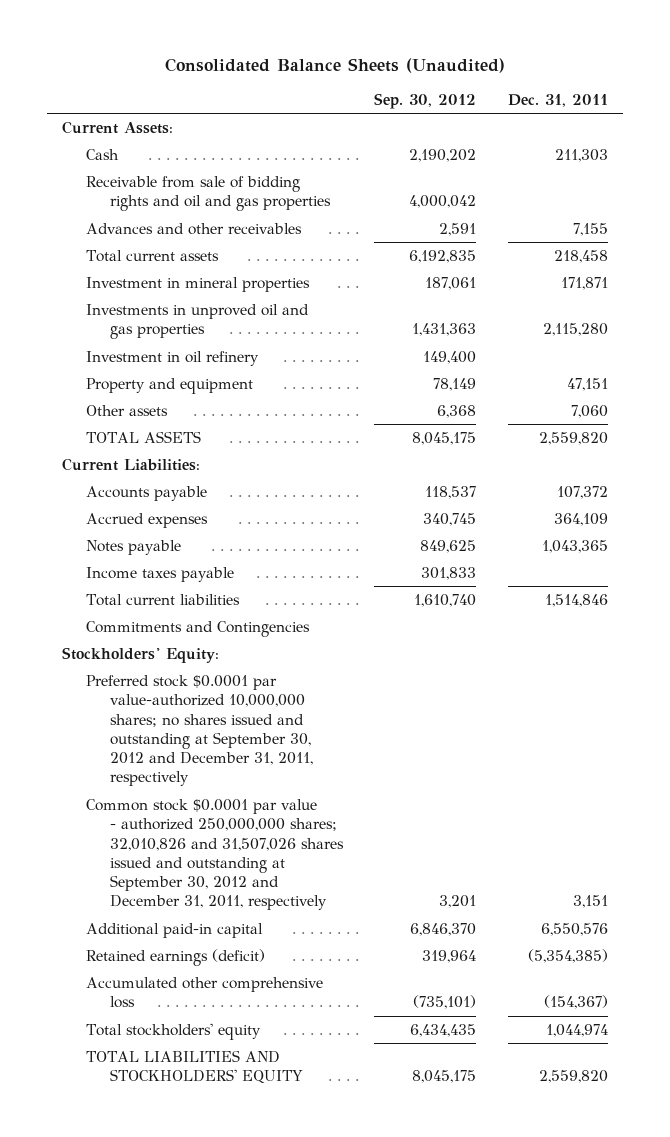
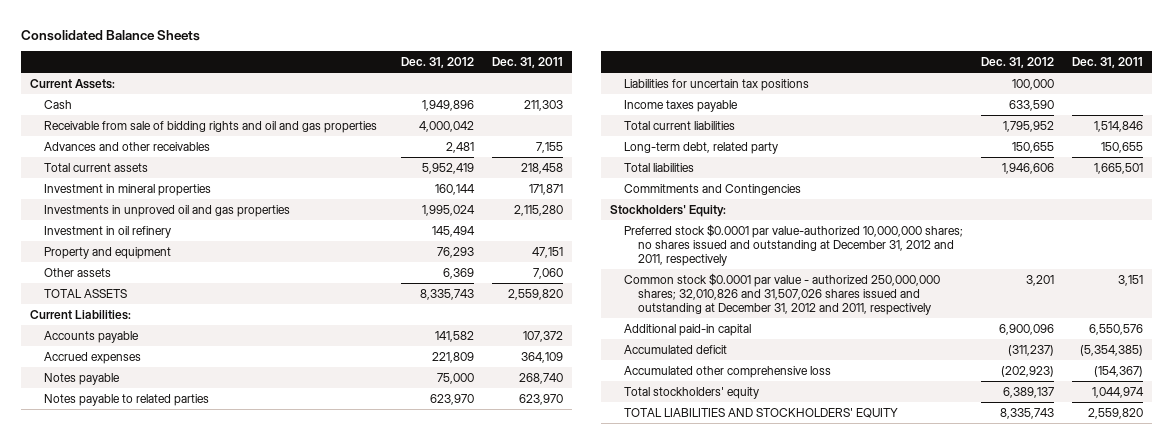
- Consolidated Balance Sheets (Unaudited)
+ Consolidated Balance Sheets
- | Sep. 30, 2012 | Dec. 31, 2011
+ | Dec. 31, 2012 | Dec. 31, 2011
- Notes payable | 849,625 | 1,043,365
+ Notes payable | 75,000 | 268,740
+ Notes payable to related parties | 623,970 | 623,970
+ Liabilities for uncertain tax positions | 100,000 |
+ Long-term debt, related party | 150,655 | 150,655
+ Total liabilities | 1,946,606 | 1,665,501
- Preferred stock $0.0001 par value-authorized 10,000,000 shares; no shares issued and outstanding at September 30, 2012 and December 31, 2011, respectively
- Common stock $0.0001 par value - authorized 250,000,000 shares; 32,010,826 and 31,507,026 shares issued and outstanding at September 30, 2012 and December 31, 2011, respectively | 3,201 | 3,151
+ Preferred stock $0.0001 par value-authorized 10,000,000 shares; no shares issued and outstanding at December 31, 2012 and 2011, respectively
+ Common stock $0.0001 par value - authorized 250,000,000 shares; 32,010,826 and 31,507,026 shares issued and outstanding at December 31, 2012 and 2011, respectively | 3,201 | 3,151
- Retained earnings (deficit) | 319,964 | (5,354,385)
+ Accumulated deficit | (311,237) | (5,354,385)

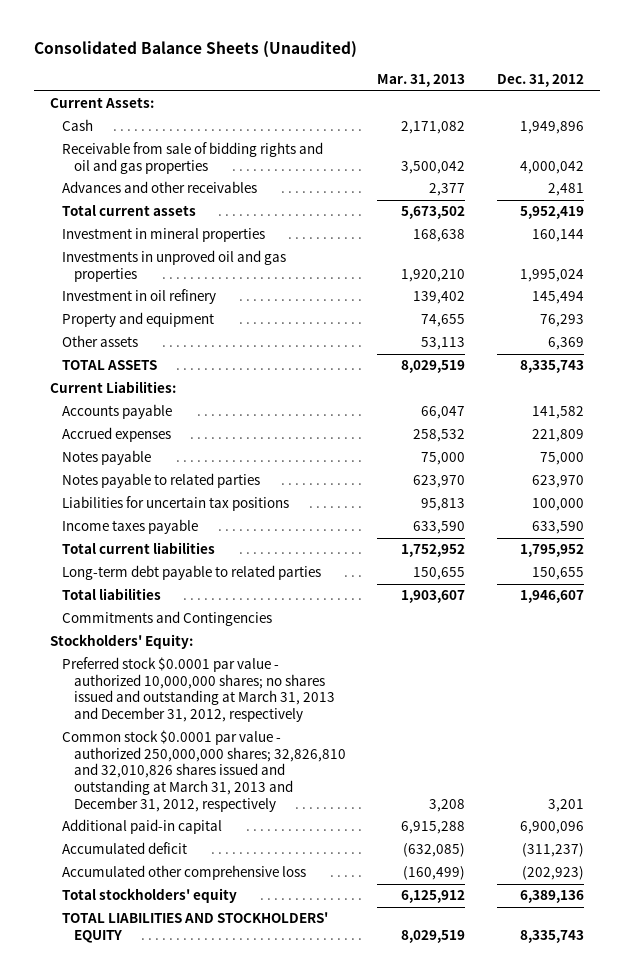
- Consolidated Balance Sheets
+ Consolidated Balance Sheets (Unaudited)
- | Dec. 31, 2012 | Dec. 31, 2011
+ | Mar. 31, 2013 | Dec. 31, 2012
- Long-term debt, related party | 150,655 | 150,655
- Total liabilities | 1,946,606 | 1,665,501
+ Long-term debt payable to related parties | 150,655 | 150,655
+ Total liabilities | 1,903,607 | 1,946,607
- Preferred stock $0.0001 par value-authorized 10,000,000 shares; no shares issued and outstanding at December 31, 2012 and 2011, respectively
- Common stock $0.0001 par value - authorized 250,000,000 shares; 32,010,826 and 31,507,026 shares issued and outstanding at December 31, 2012 and 2011, respectively | 3,201 | 3,151
+ Preferred stock $0.0001 par value - authorized 10,000,000 shares; no shares issued and outstanding at March 31, 2013 and December 31, 2012, respectively
+ Common stock $0.0001 par value - authorized 250,000,000 shares; 32,826,810 and 32,010,826 shares issued and outstanding at March 31, 2013 and December 31, 2012, respectively | 3,208 | 3,201
- Total stockholders' equity | 6,389,137 | 1,044,974
+ Total stockholders' equity | 6,125,912 | 6,389,136

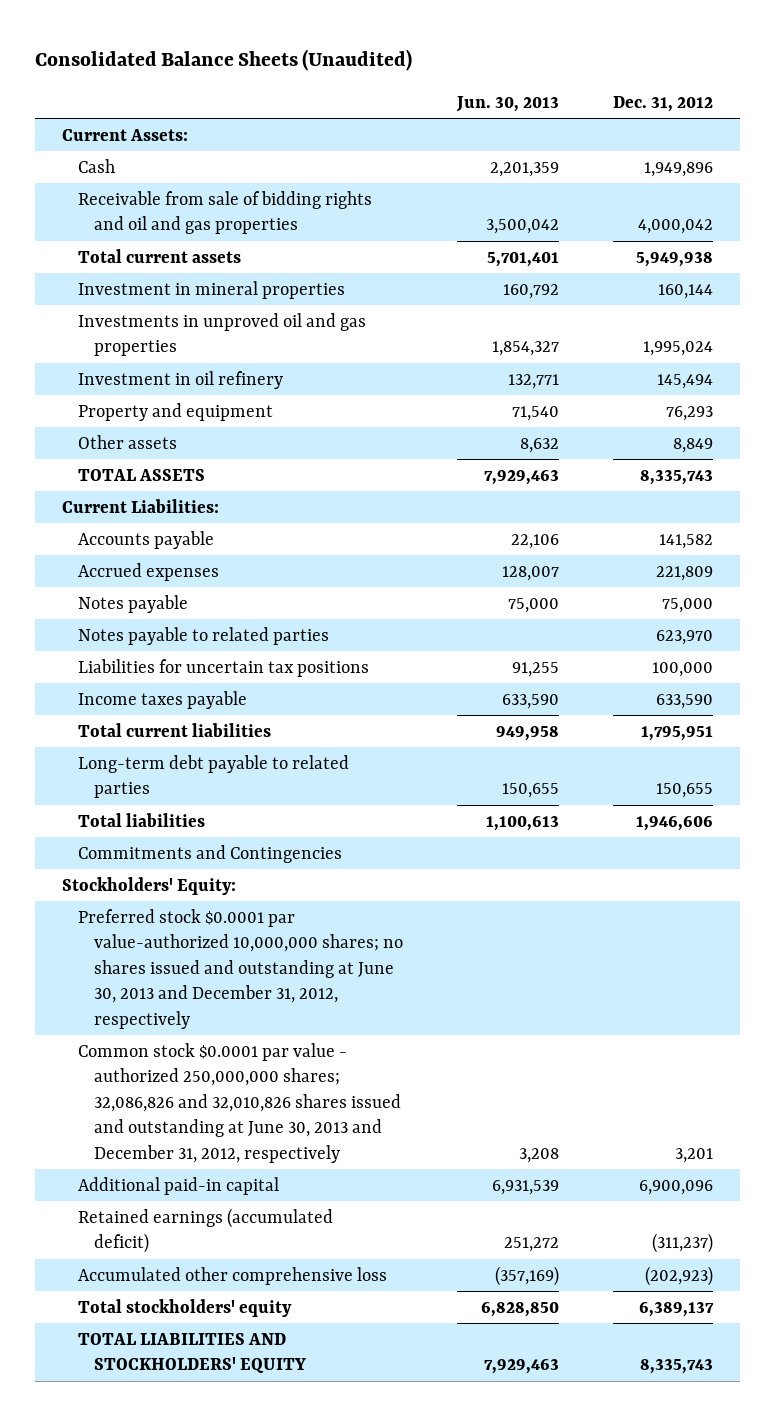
- | Mar. 31, 2013 | Dec. 31, 2012
+ | Jun. 30, 2013 | Dec. 31, 2012
- Advances and other receivables | 2,377 | 2,481
- Total current assets | 5,673,502 | 5,952,419
+ Total current assets | 5,701,401 | 5,949,938
- Other assets | 53,113 | 6,369
+ Other assets | 8,632 | 8,849
- Total current liabilities | 1,752,952 | 1,795,952
+ Total current liabilities | 949,958 | 1,795,951
- Total liabilities | 1,903,607 | 1,946,607
+ Total liabilities | 1,100,613 | 1,946,606
- Preferred stock $0.0001 par value - authorized 10,000,000 shares; no shares issued and outstanding at March 31, 2013 and December 31, 2012, respectively
- Common stock $0.0001 par value - authorized 250,000,000 shares; 32,826,810 and 32,010,826 shares issued and outstanding at March 31, 2013 and December 31, 2012, respectively | 3,208 | 3,201
+ Preferred stock $0.0001 par value-authorized 10,000,000 shares; no shares issued and outstanding at June 30, 2013 and December 31, 2012, respectively
+ Common stock $0.0001 par value - authorized 250,000,000 shares; 32,086,826 and 32,010,826 shares issued and outstanding at June 30, 2013 and December 31, 2012, respectively | 3,208 | 3,201
- Accumulated deficit | (632,085) | (311,237)
+ Retained earnings (accumulated deficit) | 251,272 | (311,237)
- Total stockholders' equity | 6,125,912 | 6,389,136
+ Total stockholders' equity | 6,828,850 | 6,389,137

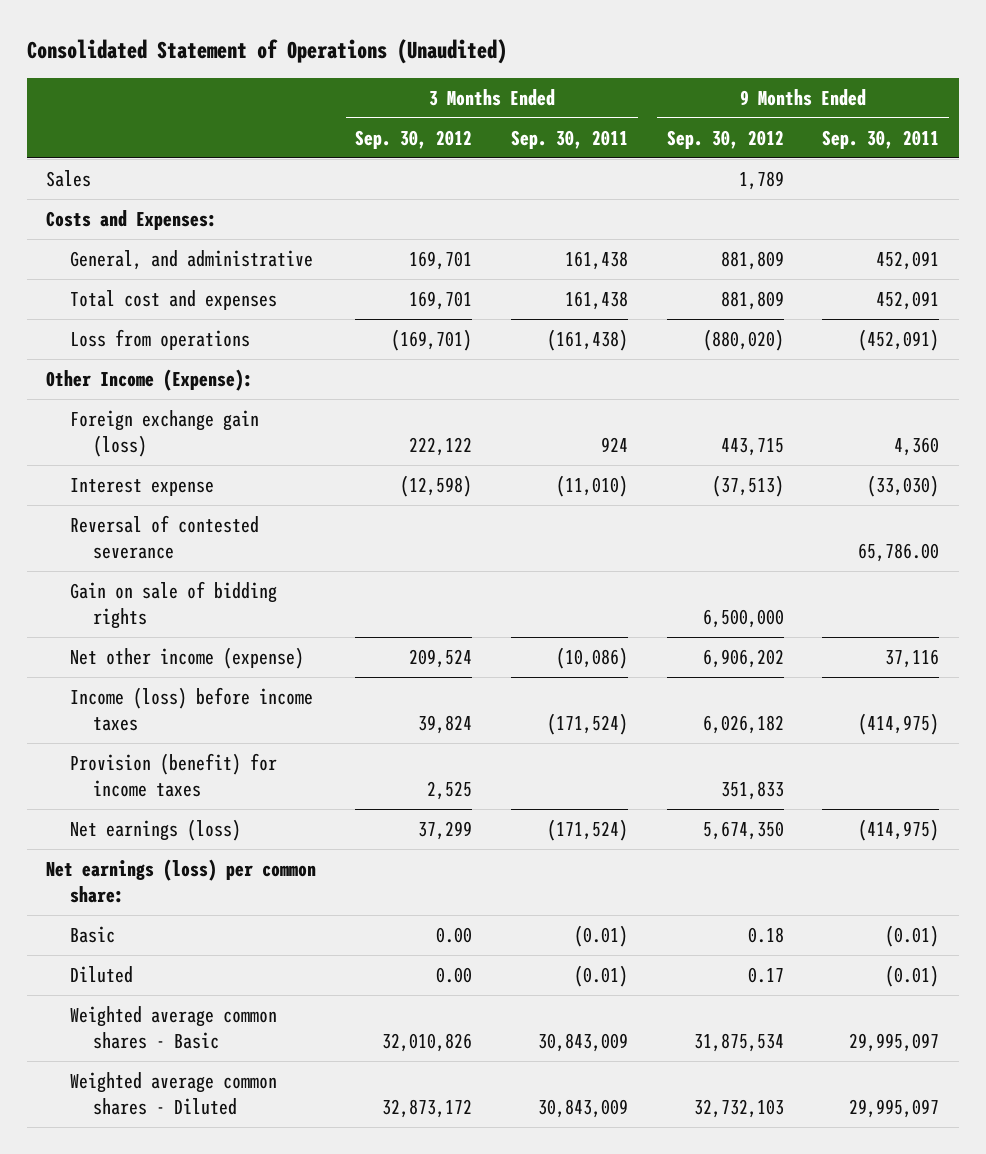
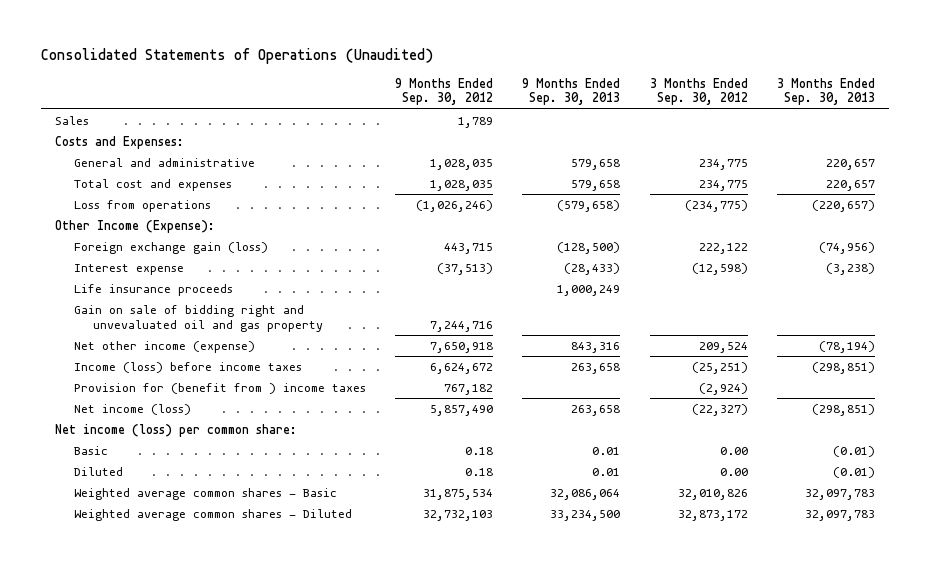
- Consolidated Statement of Operations (Unaudited)
+ Consolidated Statements of Operations (Unaudited)
- | 3 Months Ended Sep. 30, 2012 | 3 Months Ended Sep. 30, 2011 | 9 Months Ended Sep. 30, 2012 | 9 Months Ended Sep. 30, 2011
+ | 9 Months Ended Sep. 30, 2012 | 9 Months Ended Sep. 30, 2013 | 3 Months Ended Sep. 30, 2012 | 3 Months Ended Sep. 30, 2013
- General, and administrative | 169,701 | 161,438 | 881,809 | 452,091
- Total cost and expenses | 169,701 | 161,438 | 881,809 | 452,091
- Loss from operations | (169,701) | (161,438) | (880,020) | (452,091)
+ General and administrative | 1,028,035 | 579,658 | 234,775 | 220,657
+ Total cost and expenses | 1,028,035 | 579,658 | 234,775 | 220,657
+ Loss from operations | (1,026,246) | (579,658) | (234,775) | (220,657)
- Reversal of contested severance | | | | 65,786.00
- Gain on sale of bidding rights | | | 6,500,000 |
- Net other income (expense) | 209,524 | (10,086) | 6,906,202 | 37,116
- Income (loss) before income taxes | 39,824 | (171,524) | 6,026,182 | (414,975)
- Provision (benefit) for income taxes | 2,525 | | 351,833 |
- Net earnings (loss) | 37,299 | (171,524) | 5,674,350 | (414,975)
- Net earnings (loss) per common share:
+ Life insurance proceeds | | 1,000,249 | |
+ Gain on sale of bidding right and unvevaluated oil and gas property | 7,244,716 | | |
+ Net other income (expense) | 7,650,918 | 843,316 | 209,524 | (78,194)
+ Income (loss) before income taxes | 6,624,672 | 263,658 | (25,251) | (298,851)
+ Provision for (benefit from ) income taxes | 767,182 | | (2,924) |
+ Net income (loss) | 5,857,490 | 263,658 | (22,327) | (298,851)
+ Net income (loss) per common share:
- Diluted | 0.00 | (0.01) | 0.17 | (0.01)
+ Diluted | 0.18 | 0.01 | 0.00 | (0.01)

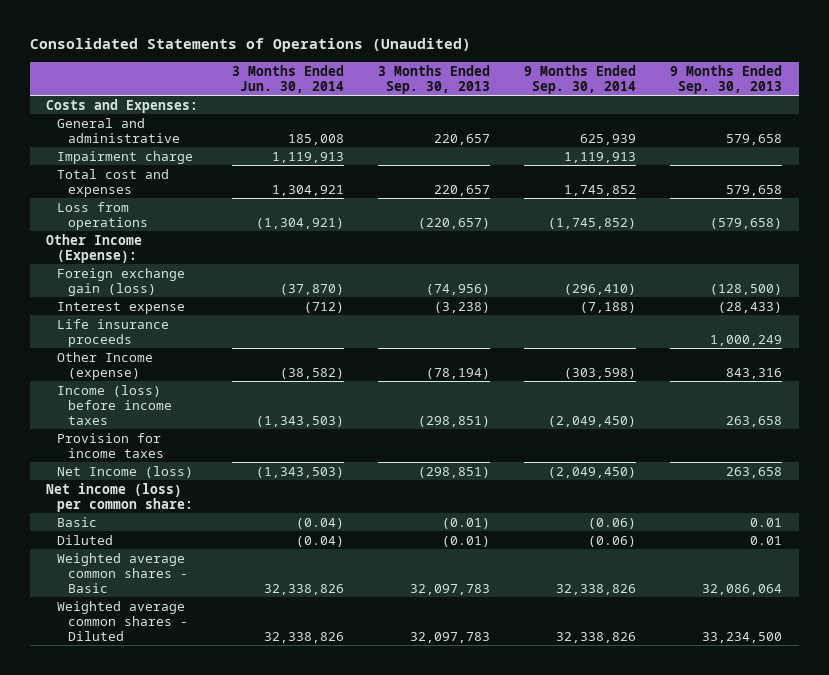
- | 9 Months Ended Sep. 30, 2012 | 9 Months Ended Sep. 30, 2013 | 3 Months Ended Sep. 30, 2012 | 3 Months Ended Sep. 30, 2013
+ | 3 Months Ended Jun. 30, 2014 | 3 Months Ended Sep. 30, 2013 | 9 Months Ended Sep. 30, 2014 | 9 Months Ended Sep. 30, 2013
- Sales | 1,789 | | |
+ Impairment charge | 1,119,913 | | 1,119,913 |
- Gain on sale of bidding right and unvevaluated oil and gas property | 7,244,716 | | |
- Net other income (expense) | 7,650,918 | 843,316 | 209,524 | (78,194)
+ Other Income (expense) | (38,582) | (78,194) | (303,598) | 843,316
- Provision for (benefit from ) income taxes | 767,182 | | (2,924) |
- Net income (loss) | 5,857,490 | 263,658 | (22,327) | (298,851)
+ Provision for income taxes
+ Net Income (loss) | (1,343,503) | (298,851) | (2,049,450) | 263,658

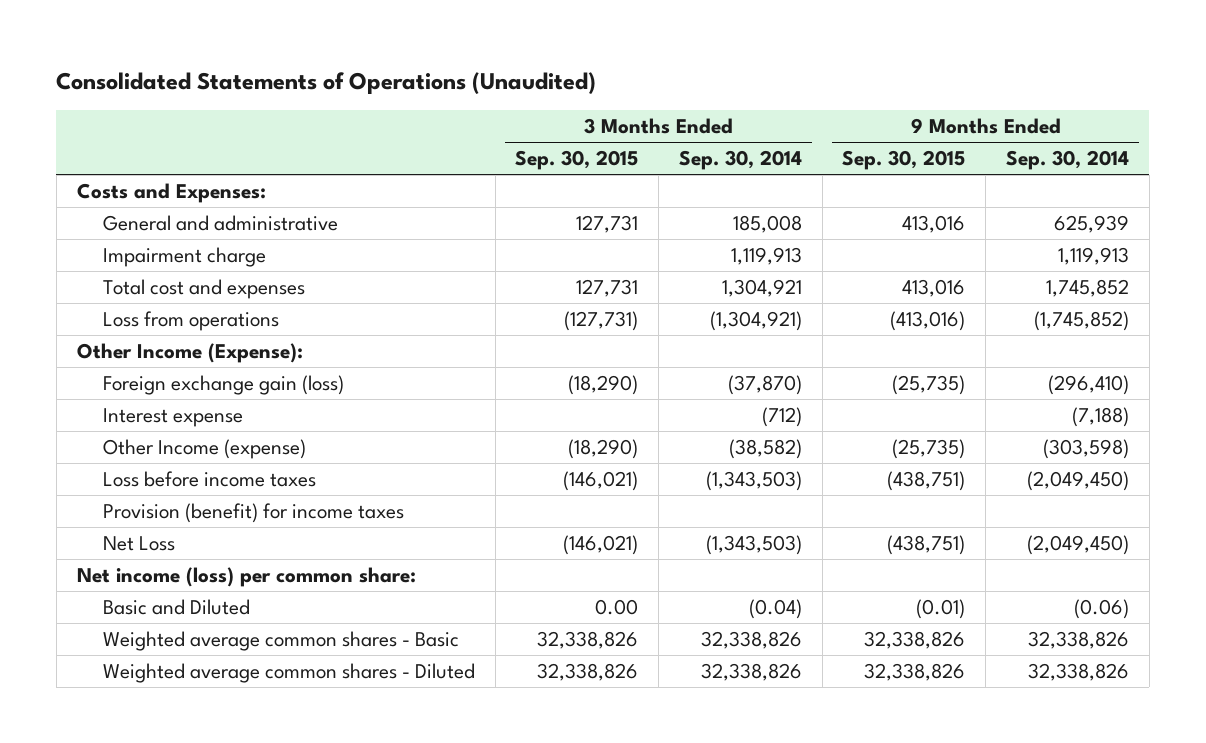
- | 3 Months Ended Jun. 30, 2014 | 3 Months Ended Sep. 30, 2013 | 9 Months Ended Sep. 30, 2014 | 9 Months Ended Sep. 30, 2013
+ | 3 Months Ended Sep. 30, 2015 | 3 Months Ended Sep. 30, 2014 | 9 Months Ended Sep. 30, 2015 | 9 Months Ended Sep. 30, 2014
- Life insurance proceeds | | | | 1,000,249
- Income (loss) before income taxes | (1,343,503) | (298,851) | (2,049,450) | 263,658
- Provision for income taxes
- Net Income (loss) | (1,343,503) | (298,851) | (2,049,450) | 263,658
+ Loss before income taxes | (146,021) | (1,343,503) | (438,751) | (2,049,450)
+ Provision (benefit) for income taxes
+ Net Loss | (146,021) | (1,343,503) | (438,751) | (2,049,450)
- Basic | (0.04) | (0.01) | (0.06) | 0.01
- Diluted | (0.04) | (0.01) | (0.06) | 0.01
+ Basic and Diluted | 0.00 | (0.04) | (0.01) | (0.06)

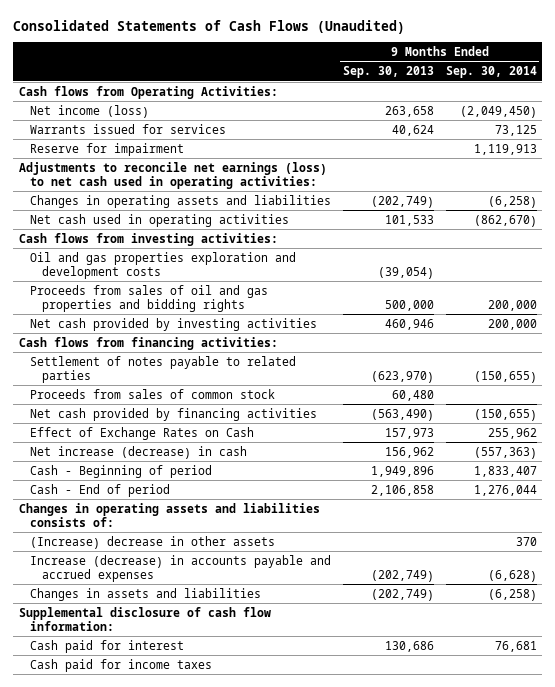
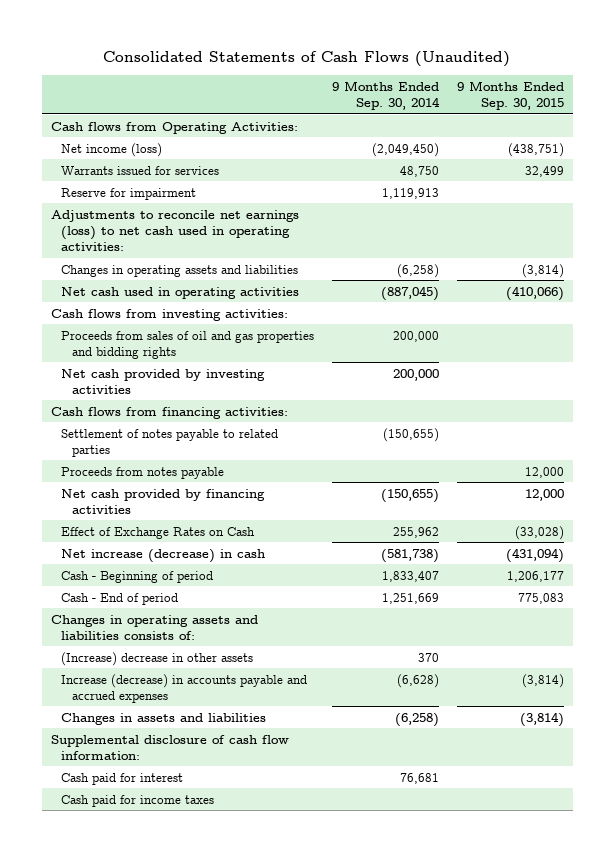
- | 9 Months Ended Sep. 30, 2013 | 9 Months Ended Sep. 30, 2014
+ | 9 Months Ended Sep. 30, 2014 | 9 Months Ended Sep. 30, 2015
- Warrants issued for services | 40,624 | 73,125
+ Warrants issued for services | 48,750 | 32,499
- Net cash used in operating activities | 101,533 | (862,670)
+ Net cash used in operating activities | (887,045) | (410,066)
- Oil and gas properties exploration and development costs | (39,054) |
- Proceeds from sales of common stock | 60,480 |
+ Proceeds from notes payable | | 12,000
- Net increase (decrease) in cash | 156,962 | (557,363)
+ Net increase (decrease) in cash | (581,738) | (431,094)
- Cash - End of period | 2,106,858 | 1,276,044
+ Cash - End of period | 1,251,669 | 775,083

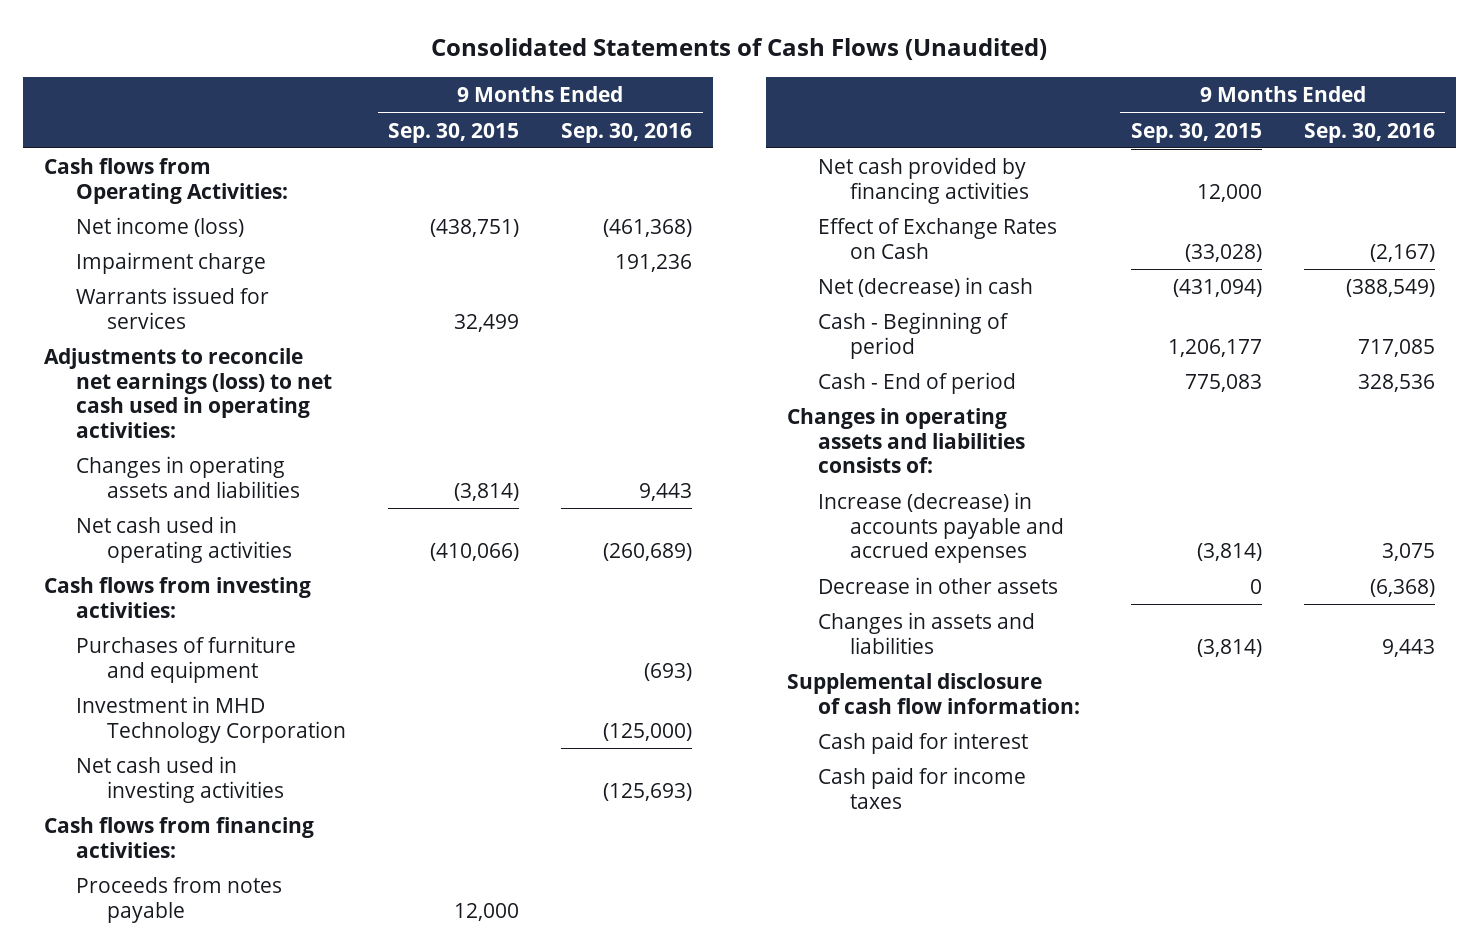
- | 9 Months Ended Sep. 30, 2014 | 9 Months Ended Sep. 30, 2015
+ | 9 Months Ended Sep. 30, 2015 | 9 Months Ended Sep. 30, 2016
+ Impairment charge | | 191,236
- Reserve for impairment | 1,119,913 |
- Proceeds from sales of oil and gas properties and bidding rights | 200,000 |
- Net cash provided by investing activities | 200,000 |
+ Purchases of furniture and equipment | | (693)
+ Investment in MHD Technology Corporation | | (125,000)
+ Net cash used in investing activities | | (125,693)
- Settlement of notes payable to related parties | (150,655) |
- Net increase (decrease) in cash | (581,738) | (431,094)
+ Net (decrease) in cash | (431,094) | (388,549)
- (Increase) decrease in other assets | 370 |
+ Decrease in other assets | 0 | (6,368)

